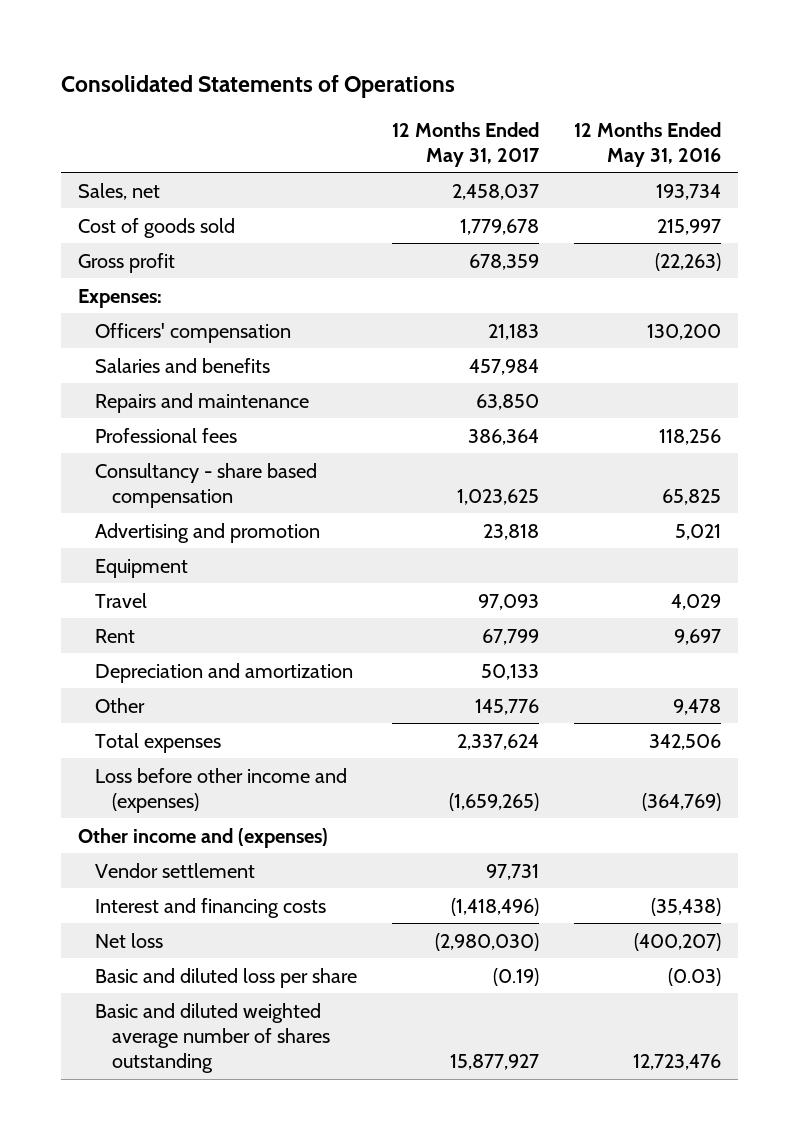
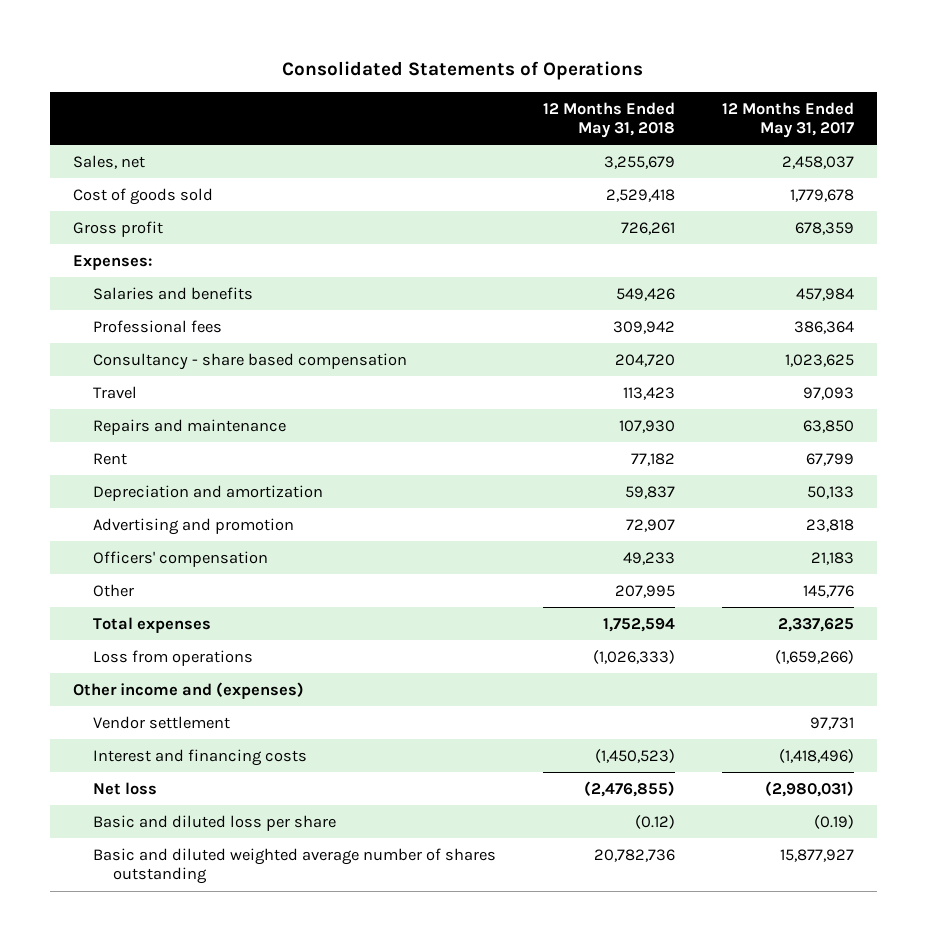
- | 12 Months Ended May 31, 2017 | 12 Months Ended May 31, 2016
+ | 12 Months Ended May 31, 2018 | 12 Months Ended May 31, 2017
- Equipment
moved down: Repairs and maintenance | 107,930 | 63,850
moved down: Advertising and promotion | 72,907 | 23,818
moved down: Officers' compensation | 49,233 | 21,183
- Total expenses | 2,337,624 | 342,506
- Loss before other income and (expenses) | (1,659,265) | (364,769)
+ Total expenses | 1,752,594 | 2,337,625
+ Loss from operations | (1,026,333) | (1,659,266)
- Net loss | (2,980,030) | (400,207)
+ Net loss | (2,476,855) | (2,980,031)

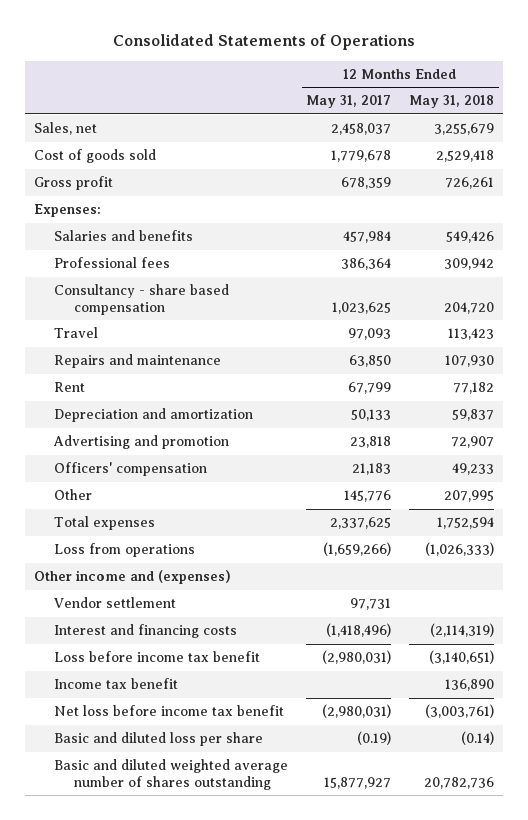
- | 12 Months Ended May 31, 2018 | 12 Months Ended May 31, 2017
+ | 12 Months Ended May 31, 2017 | 12 Months Ended May 31, 2018
- Interest and financing costs | (1,450,523) | (1,418,496)
- Net loss | (2,476,855) | (2,980,031)
- Basic and diluted loss per share | (0.12) | (0.19)
+ Interest and financing costs | (1,418,496) | (2,114,319)
+ Loss before income tax benefit | (2,980,031) | (3,140,651)
+ Income tax benefit | | 136,890
+ Net loss before income tax benefit | (2,980,031) | (3,003,761)
+ Basic and diluted loss per share | (0.19) | (0.14)

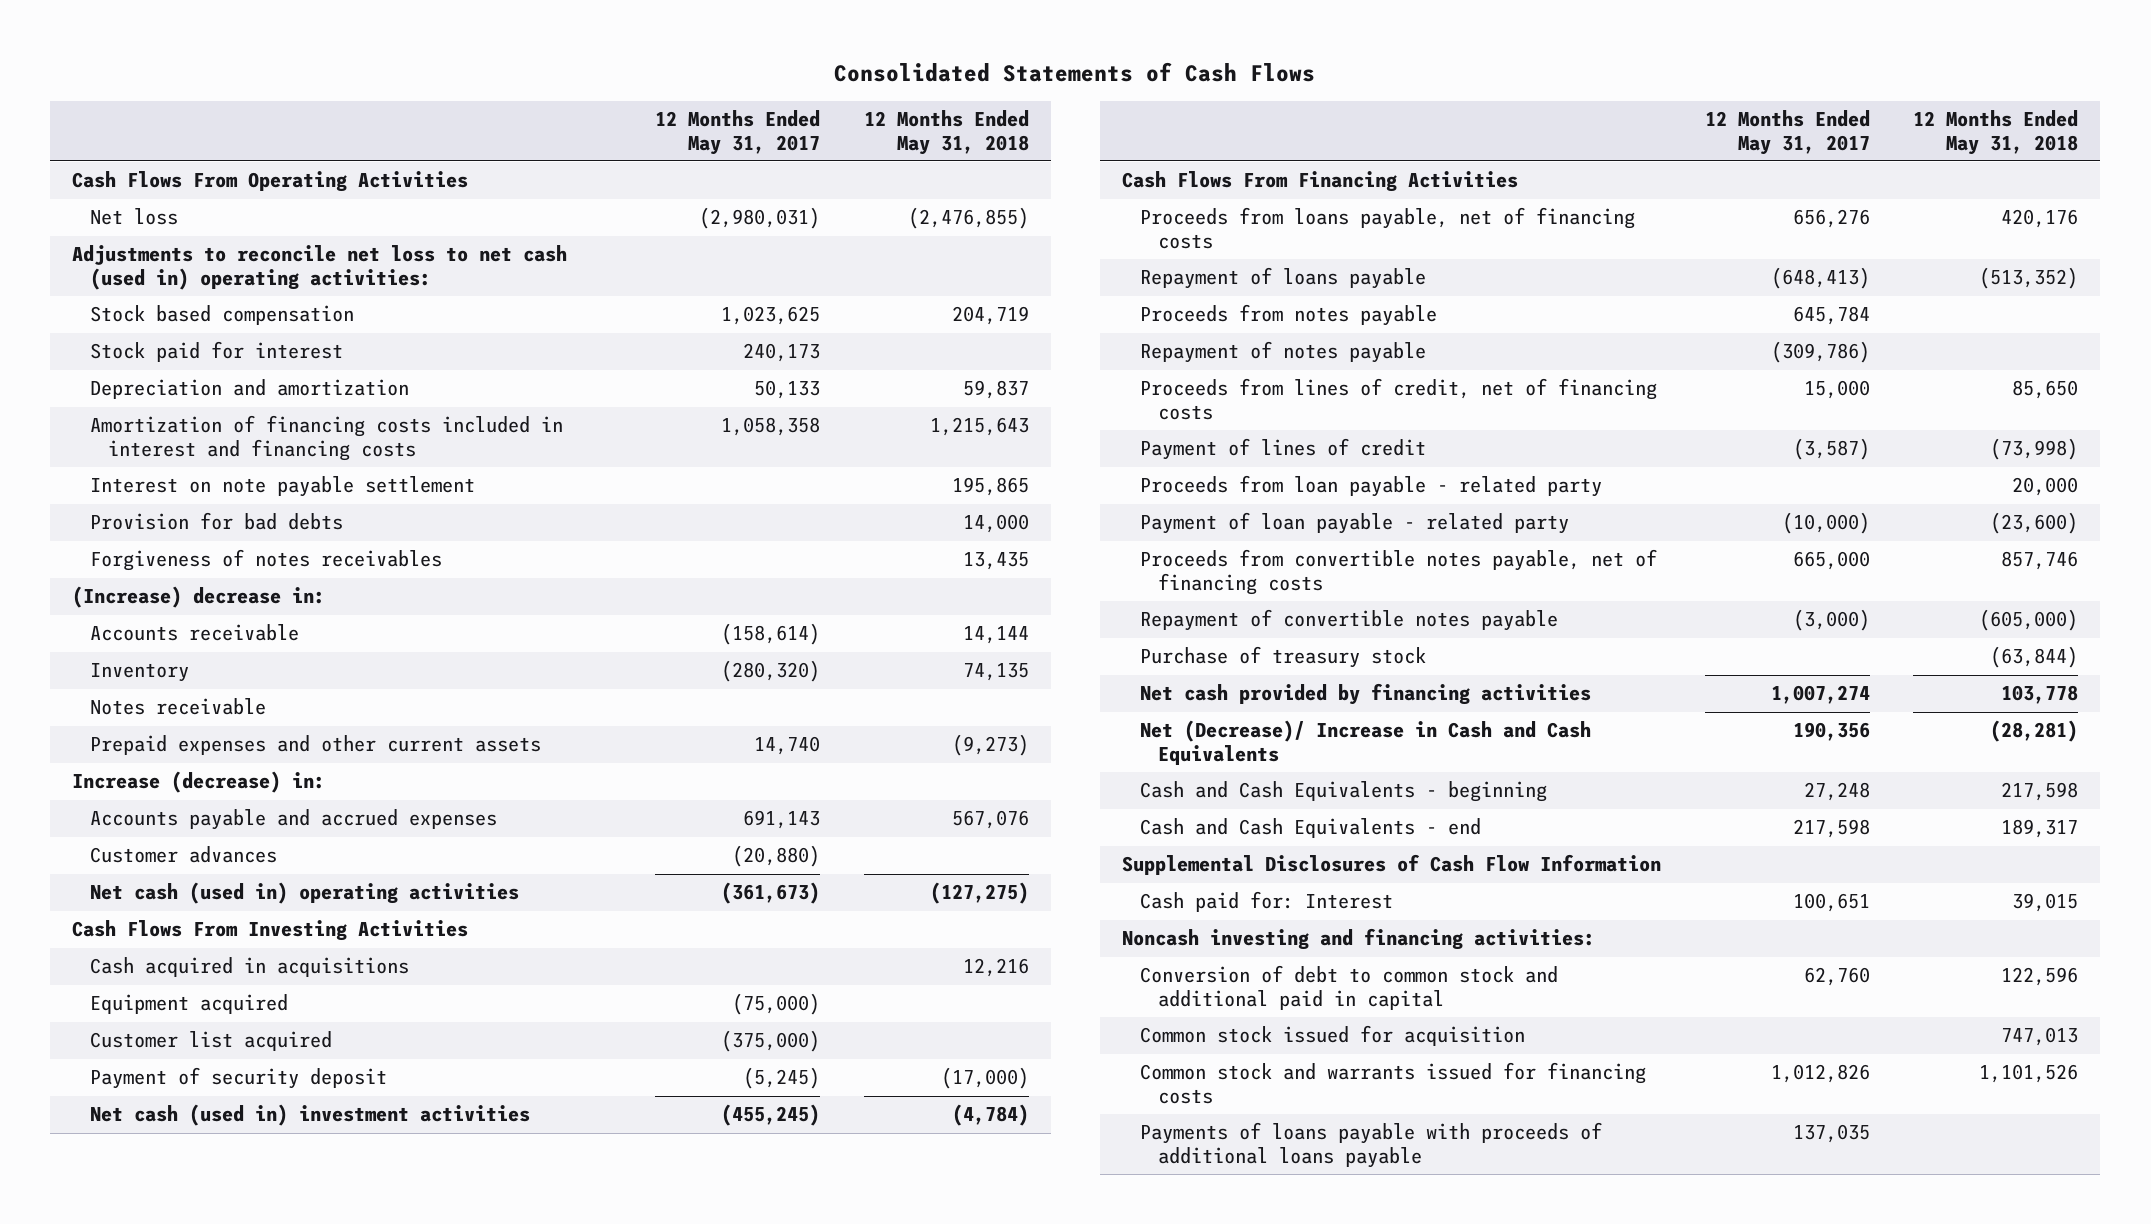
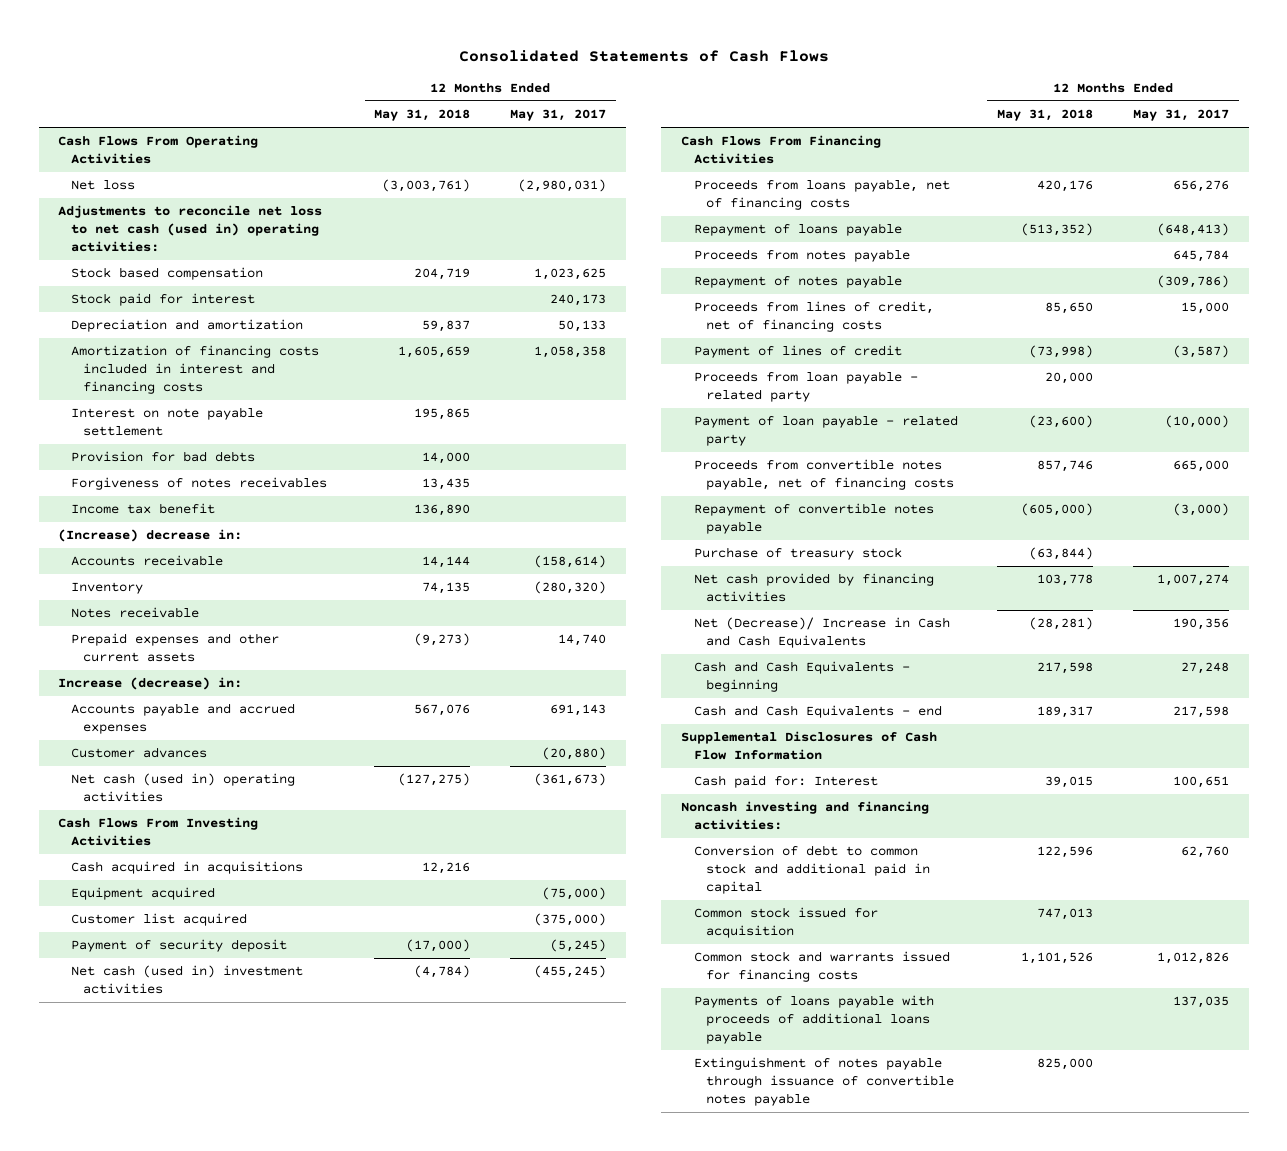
- | 12 Months Ended May 31, 2017 | 12 Months Ended May 31, 2018
+ | 12 Months Ended May 31, 2018 | 12 Months Ended May 31, 2017
- Net loss | (2,980,031) | (2,476,855)
+ Net loss | (3,003,761) | (2,980,031)
- Amortization of financing costs included in interest and financing costs | 1,058,358 | 1,215,643
+ Amortization of financing costs included in interest and financing costs | 1,605,659 | 1,058,358
+ Income tax benefit | 136,890 |
+ Extinguishment of notes payable through issuance of convertible notes payable | 825,000 |

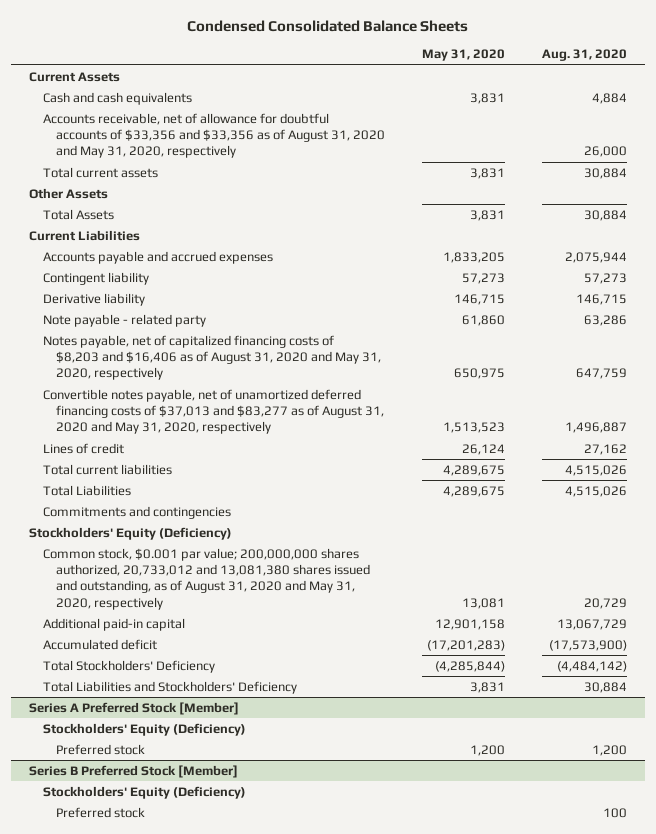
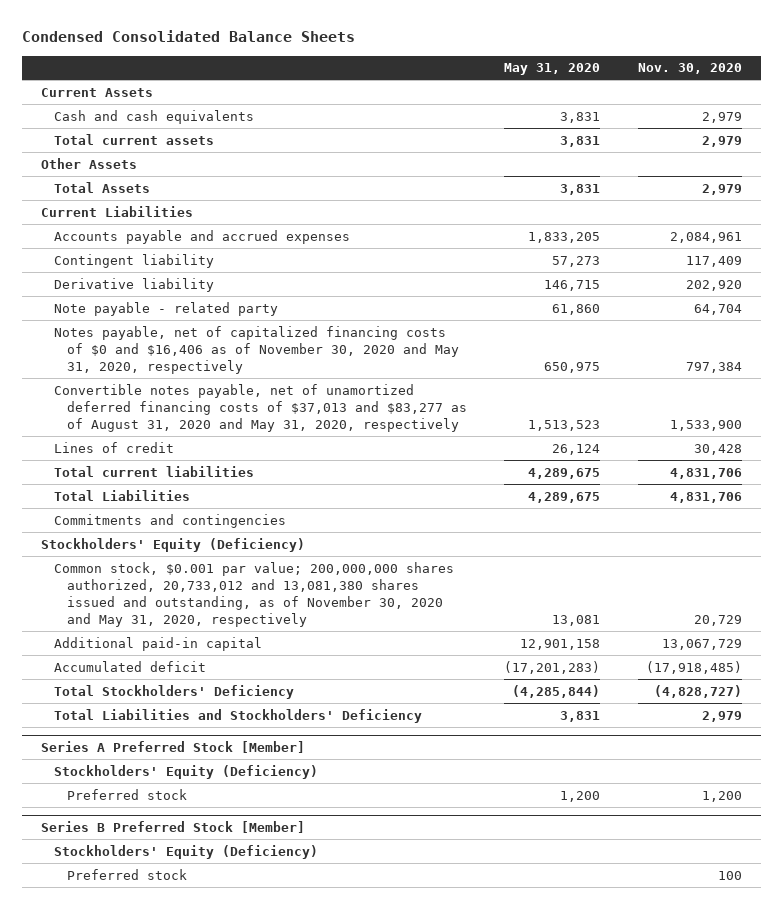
- | May 31, 2020 | Aug. 31, 2020
+ | May 31, 2020 | Nov. 30, 2020
- Accounts receivable, net of allowance for doubtful accounts of $33,356 and $33,356 as of August 31, 2020 and May 31, 2020, respectively | | 26,000
- Notes payable, net of capitalized financing costs of $8,203 and $16,406 as of August 31, 2020 and May 31, 2020, respectively | 650,975 | 647,759
+ Notes payable, net of capitalized financing costs of $0 and $16,406 as of November 30, 2020 and May 31, 2020, respectively | 650,975 | 797,384
- Common stock, $0.001 par value; 200,000,000 shares authorized, 20,733,012 and 13,081,380 shares issued and outstanding, as of August 31, 2020 and May 31, 2020, respectively | 13,081 | 20,729
+ Common stock, $0.001 par value; 200,000,000 shares authorized, 20,733,012 and 13,081,380 shares issued and outstanding, as of November 30, 2020 and May 31, 2020, respectively | 13,081 | 20,729

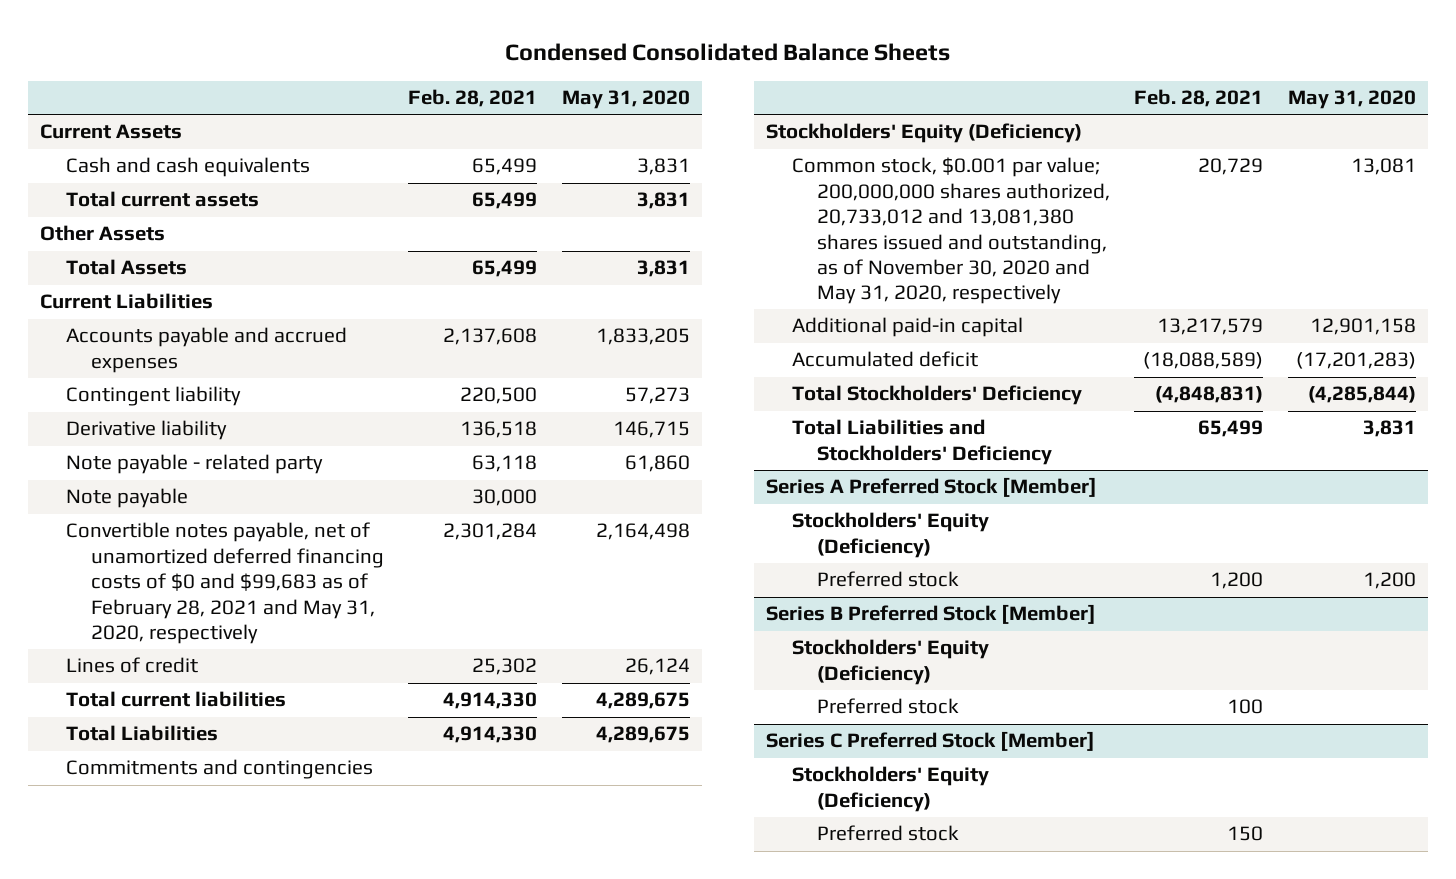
- | May 31, 2020 | Nov. 30, 2020
+ | Feb. 28, 2021 | May 31, 2020
- Notes payable, net of capitalized financing costs of $0 and $16,406 as of November 30, 2020 and May 31, 2020, respectively | 650,975 | 797,384
- Convertible notes payable, net of unamortized deferred financing costs of $37,013 and $83,277 as of August 31, 2020 and May 31, 2020, respectively | 1,513,523 | 1,533,900
+ Note payable | 30,000 |
+ Convertible notes payable, net of unamortized deferred financing costs of $0 and $99,683 as of February 28, 2021 and May 31, 2020, respectively | 2,301,284 | 2,164,498
+ Series C Preferred Stock [Member]
+ Stockholders' Equity (Deficiency)
+ Preferred stock | 150 |

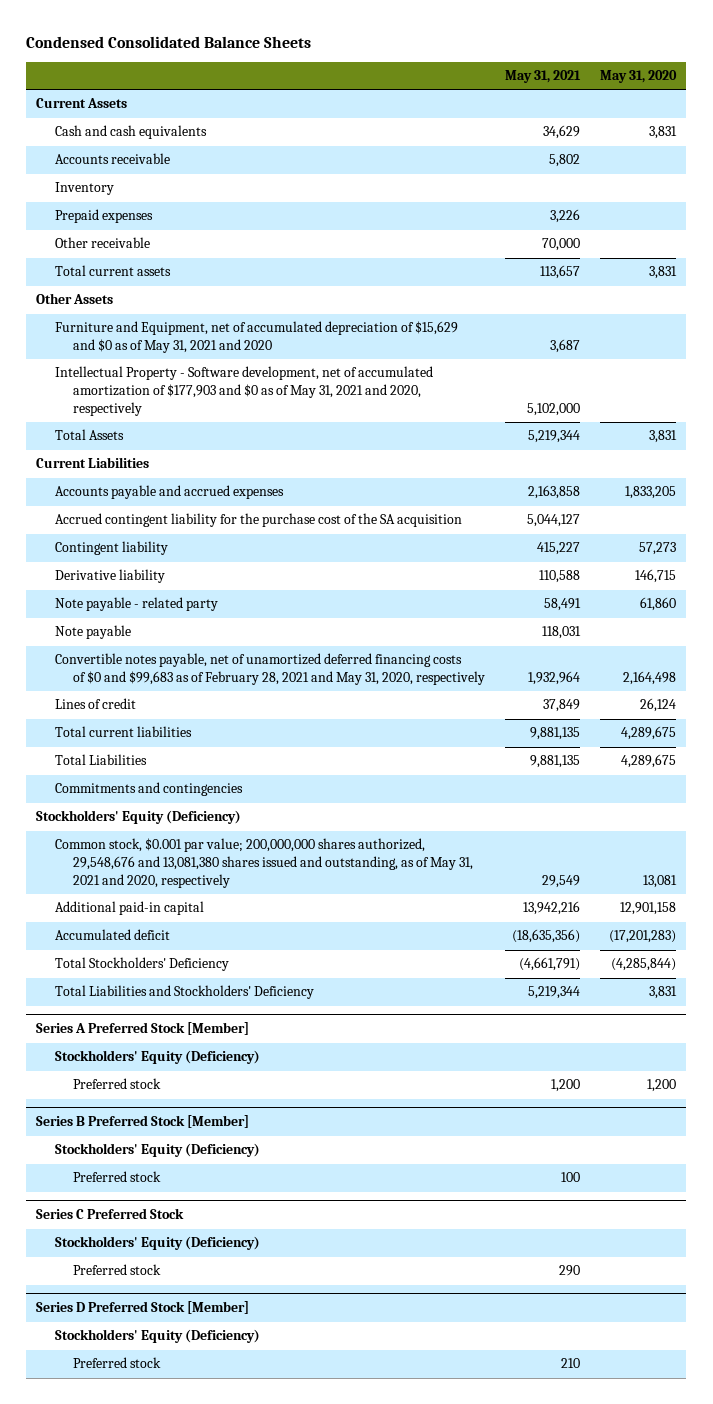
- | Feb. 28, 2021 | May 31, 2020
+ | May 31, 2021 | May 31, 2020
+ Accounts receivable | 5,802 |
+ Inventory
+ Prepaid expenses | 3,226 |
+ Other receivable | 70,000 |
+ Furniture and Equipment, net of accumulated depreciation of $15,629 and $0 as of May 31, 2021 and 2020 | 3,687 |
+ Intellectual Property - Software development, net of accumulated amortization of $177,903 and $0 as of May 31, 2021 and 2020, respectively | 5,102,000 |
+ Accrued contingent liability for the purchase cost of the SA acquisition | 5,044,127 |
- Common stock, $0.001 par value; 200,000,000 shares authorized, 20,733,012 and 13,081,380 shares issued and outstanding, as of November 30, 2020 and May 31, 2020, respectively | 20,729 | 13,081
+ Common stock, $0.001 par value; 200,000,000 shares authorized, 29,548,676 and 13,081,380 shares issued and outstanding, as of May 31, 2021 and 2020, respectively | 29,549 | 13,081
- Series C Preferred Stock [Member]
+ Series C Preferred Stock
+ Series D Preferred Stock [Member]
+ Stockholders' Equity (Deficiency)
+ Preferred stock | 210 |

